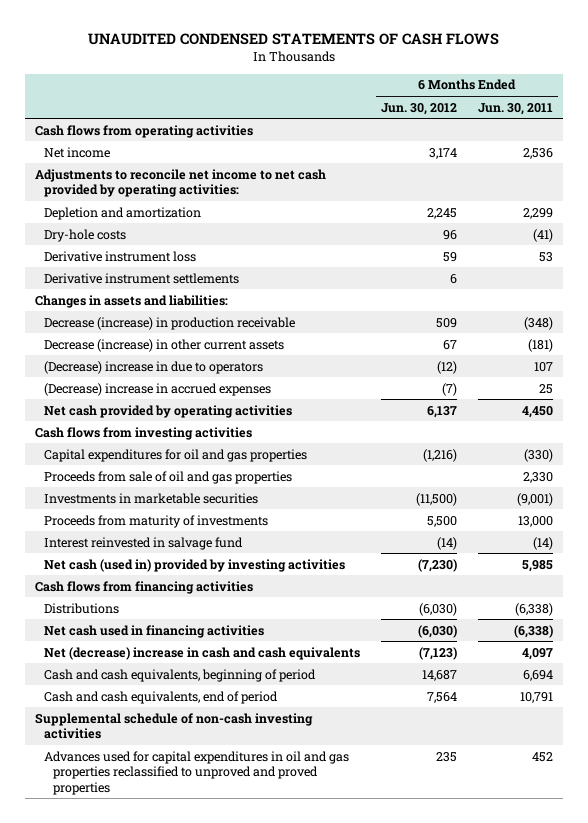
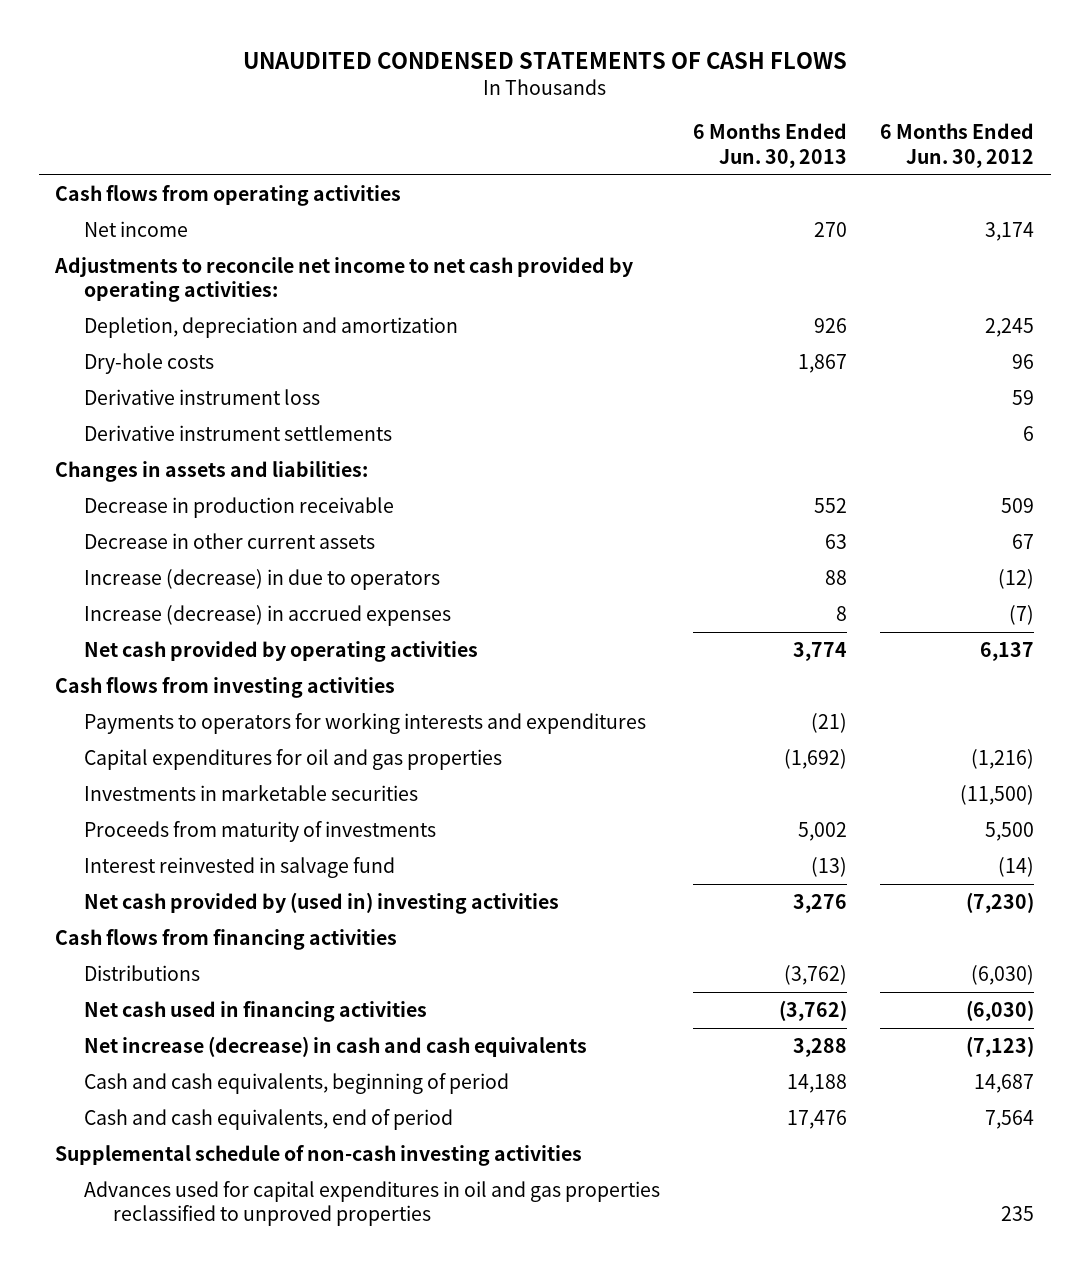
- | 6 Months Ended Jun. 30, 2012 | 6 Months Ended Jun. 30, 2011
+ | 6 Months Ended Jun. 30, 2013 | 6 Months Ended Jun. 30, 2012
- Depletion and amortization | 2,245 | 2,299
+ Depletion, depreciation and amortization | 926 | 2,245
- Decrease (increase) in production receivable | 509 | (348)
- Decrease (increase) in other current assets | 67 | (181)
- (Decrease) increase in due to operators | (12) | 107
- (Decrease) increase in accrued expenses | (7) | 25
+ Decrease in production receivable | 552 | 509
+ Decrease in other current assets | 63 | 67
+ Increase (decrease) in due to operators | 88 | (12)
+ Increase (decrease) in accrued expenses | 8 | (7)
+ Payments to operators for working interests and expenditures | (21) |
- Proceeds from sale of oil and gas properties | | 2,330
- Net cash (used in) provided by investing activities | (7,230) | 5,985
+ Net cash provided by (used in) investing activities | 3,276 | (7,230)
- Net (decrease) increase in cash and cash equivalents | (7,123) | 4,097
+ Net increase (decrease) in cash and cash equivalents | 3,288 | (7,123)
- Advances used for capital expenditures in oil and gas properties reclassified to unproved and proved properties | 235 | 452
+ Advances used for capital expenditures in oil and gas properties reclassified to unproved properties | | 235

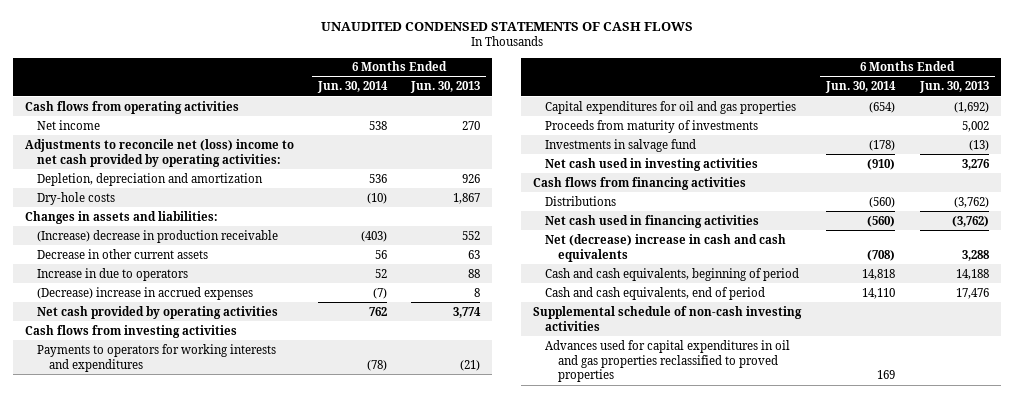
- | 6 Months Ended Jun. 30, 2013 | 6 Months Ended Jun. 30, 2012
+ | 6 Months Ended Jun. 30, 2014 | 6 Months Ended Jun. 30, 2013
- Adjustments to reconcile net income to net cash provided by operating activities:
+ Adjustments to reconcile net (loss) income to net cash provided by operating activities:
- Derivative instrument loss | | 59
- Derivative instrument settlements | | 6
- Decrease in production receivable | 552 | 509
+ (Increase) decrease in production receivable | (403) | 552
- Increase (decrease) in due to operators | 88 | (12)
- Increase (decrease) in accrued expenses | 8 | (7)
+ Increase in due to operators | 52 | 88
+ (Decrease) increase in accrued expenses | (7) | 8
- Investments in marketable securities | | (11,500)
- Interest reinvested in salvage fund | (13) | (14)
- Net cash provided by (used in) investing activities | 3,276 | (7,230)
+ Investments in salvage fund | (178) | (13)
+ Net cash used in investing activities | (910) | 3,276
- Net increase (decrease) in cash and cash equivalents | 3,288 | (7,123)
+ Net (decrease) increase in cash and cash equivalents | (708) | 3,288
- Advances used for capital expenditures in oil and gas properties reclassified to unproved properties | | 235
+ Advances used for capital expenditures in oil and gas properties reclassified to proved properties | 169 |

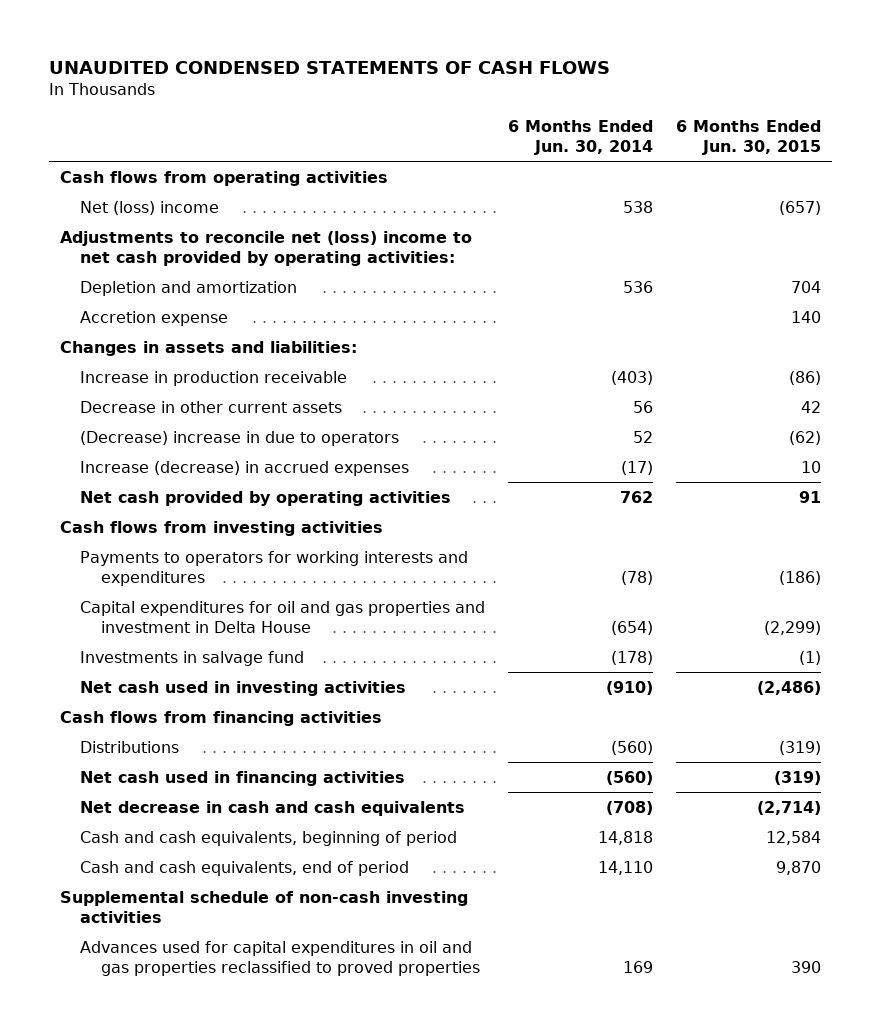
- | 6 Months Ended Jun. 30, 2014 | 6 Months Ended Jun. 30, 2013
+ | 6 Months Ended Jun. 30, 2014 | 6 Months Ended Jun. 30, 2015
- Net income | 538 | 270
+ Net (loss) income | 538 | (657)
- Depletion, depreciation and amortization | 536 | 926
- Dry-hole costs | (10) | 1,867
+ Depletion and amortization | 536 | 704
+ Accretion expense | | 140
- (Increase) decrease in production receivable | (403) | 552
+ Increase in production receivable | (403) | (86)
- Increase in due to operators | 52 | 88
- (Decrease) increase in accrued expenses | (7) | 8
+ (Decrease) increase in due to operators | 52 | (62)
+ Increase (decrease) in accrued expenses | (17) | 10
- Capital expenditures for oil and gas properties | (654) | (1,692)
- Proceeds from maturity of investments | | 5,002
+ Capital expenditures for oil and gas properties and investment in Delta House | (654) | (2,299)
- Net (decrease) increase in cash and cash equivalents | (708) | 3,288
+ Net decrease in cash and cash equivalents | (708) | (2,714)

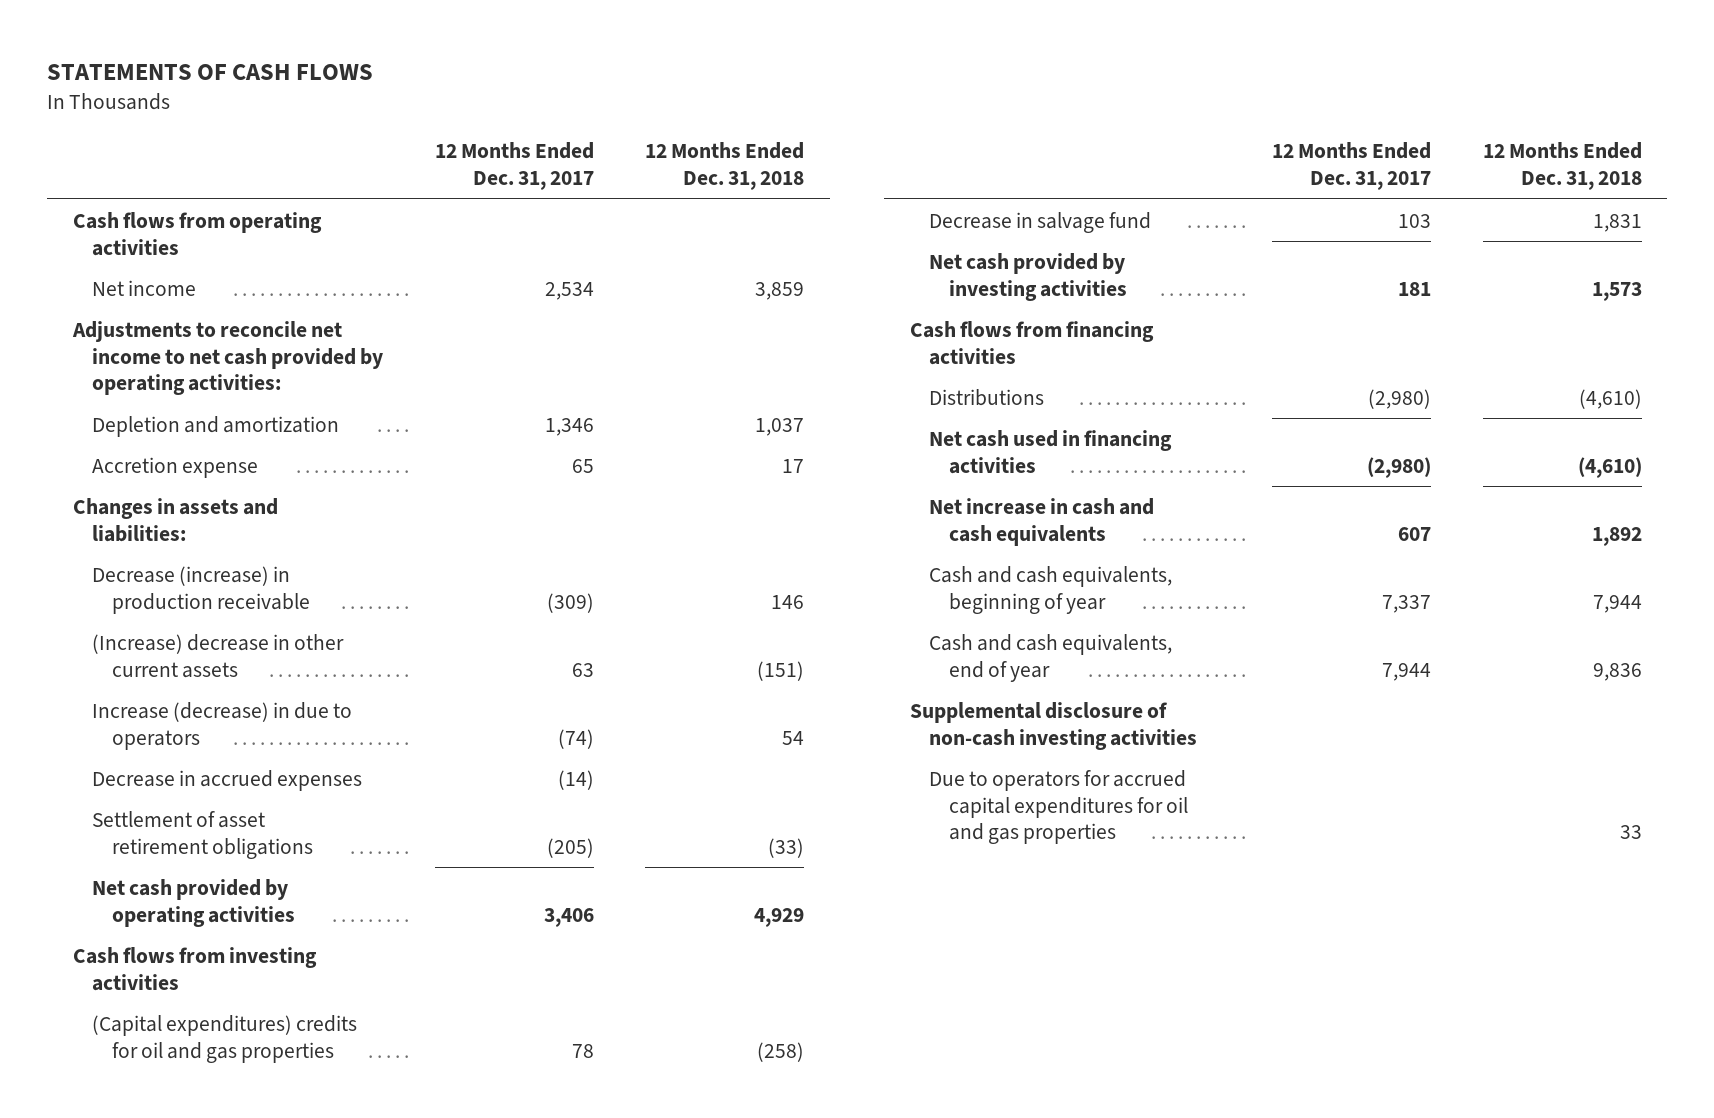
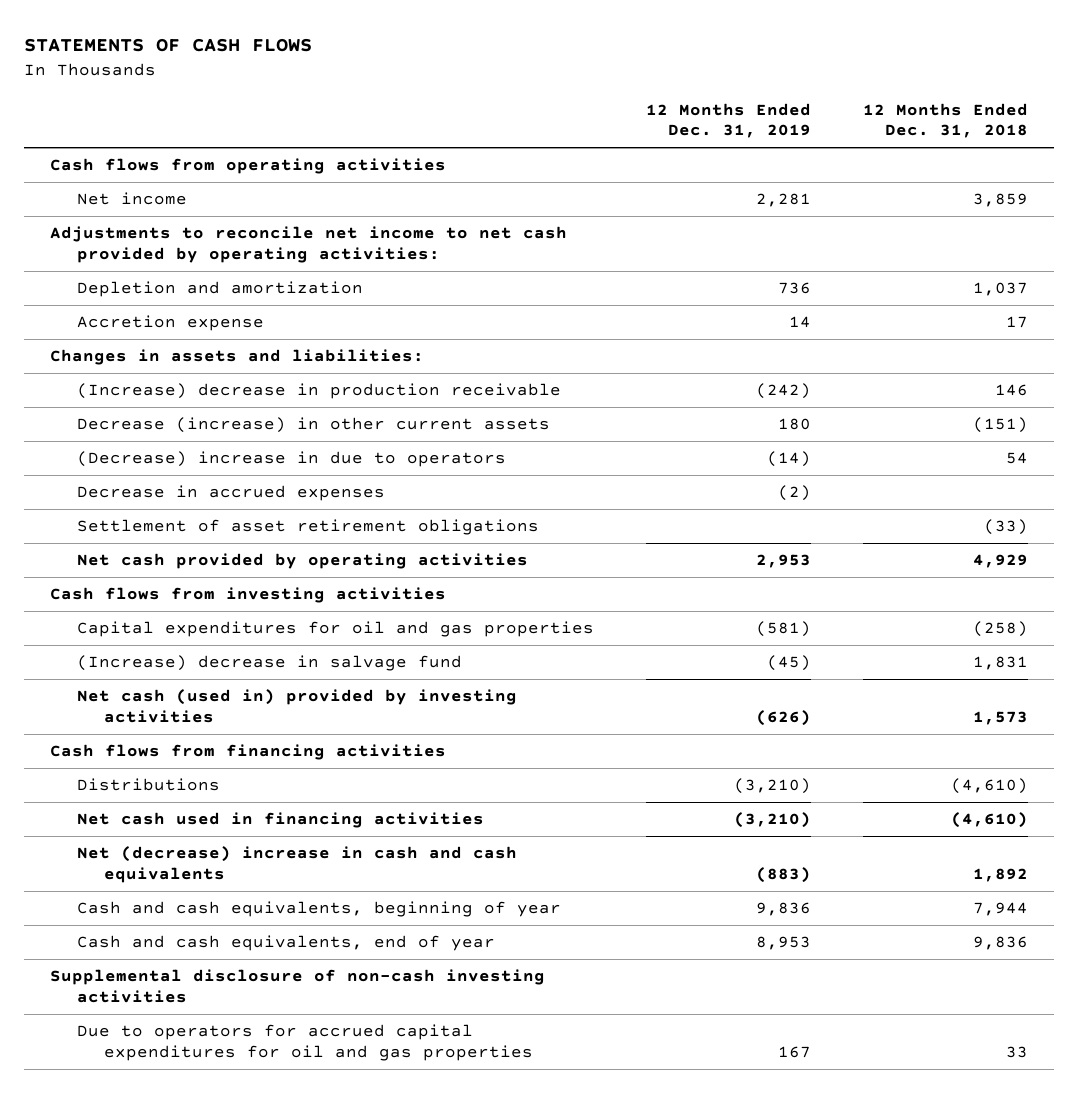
- | 12 Months Ended Dec. 31, 2017 | 12 Months Ended Dec. 31, 2018
+ | 12 Months Ended Dec. 31, 2019 | 12 Months Ended Dec. 31, 2018
- Decrease (increase) in production receivable | (309) | 146
- (Increase) decrease in other current assets | 63 | (151)
- Increase (decrease) in due to operators | (74) | 54
+ (Increase) decrease in production receivable | (242) | 146
+ Decrease (increase) in other current assets | 180 | (151)
+ (Decrease) increase in due to operators | (14) | 54
- (Capital expenditures) credits for oil and gas properties | 78 | (258)
- Decrease in salvage fund | 103 | 1,831
- Net cash provided by investing activities | 181 | 1,573
+ Capital expenditures for oil and gas properties | (581) | (258)
+ (Increase) decrease in salvage fund | (45) | 1,831
+ Net cash (used in) provided by investing activities | (626) | 1,573
- Net increase in cash and cash equivalents | 607 | 1,892
+ Net (decrease) increase in cash and cash equivalents | (883) | 1,892

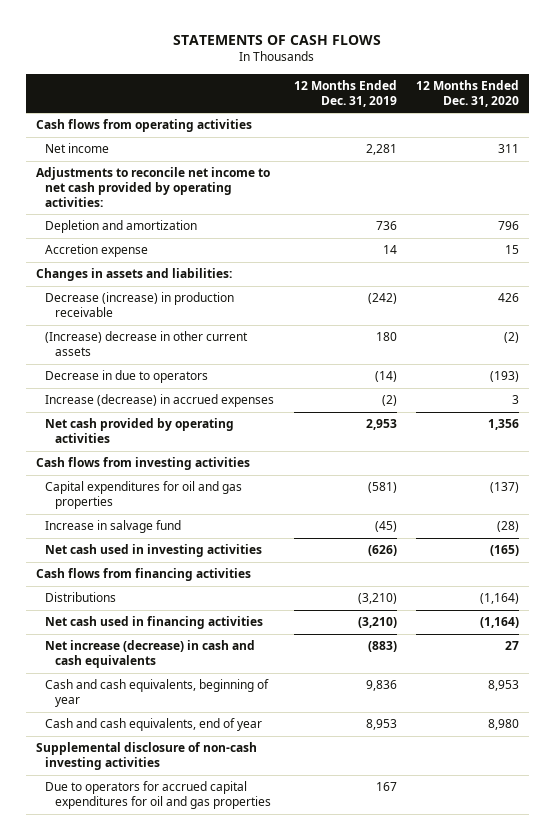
- | 12 Months Ended Dec. 31, 2019 | 12 Months Ended Dec. 31, 2018
+ | 12 Months Ended Dec. 31, 2019 | 12 Months Ended Dec. 31, 2020
- (Increase) decrease in production receivable | (242) | 146
- Decrease (increase) in other current assets | 180 | (151)
- (Decrease) increase in due to operators | (14) | 54
- Decrease in accrued expenses | (2) |
- Settlement of asset retirement obligations | | (33)
+ Decrease (increase) in production receivable | (242) | 426
+ (Increase) decrease in other current assets | 180 | (2)
+ Decrease in due to operators | (14) | (193)
+ Increase (decrease) in accrued expenses | (2) | 3
- (Increase) decrease in salvage fund | (45) | 1,831
- Net cash (used in) provided by investing activities | (626) | 1,573
+ Increase in salvage fund | (45) | (28)
+ Net cash used in investing activities | (626) | (165)
- Net (decrease) increase in cash and cash equivalents | (883) | 1,892
+ Net increase (decrease) in cash and cash equivalents | (883) | 27

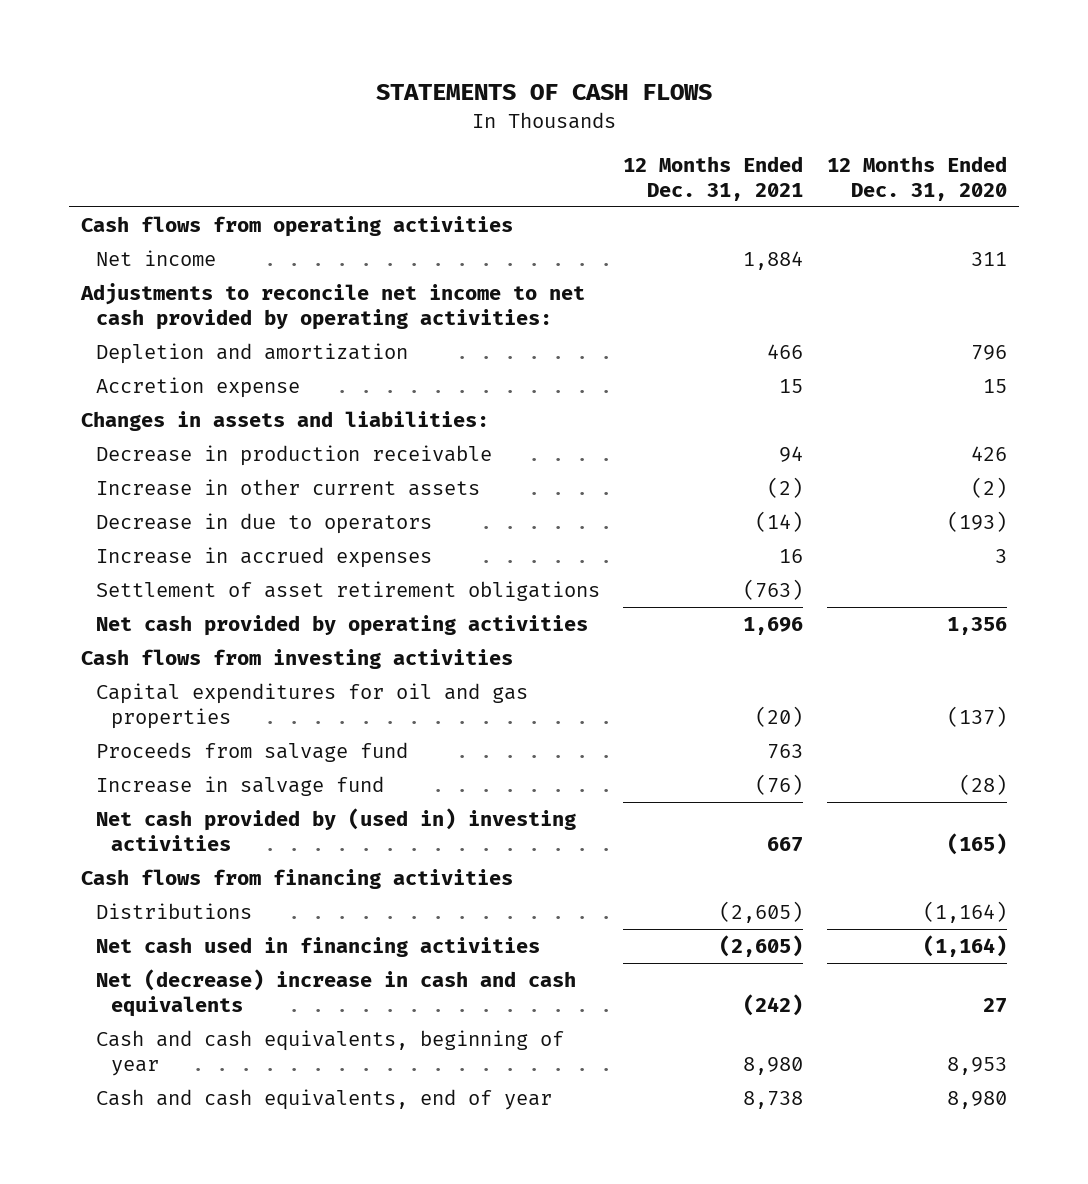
- | 12 Months Ended Dec. 31, 2019 | 12 Months Ended Dec. 31, 2020
+ | 12 Months Ended Dec. 31, 2021 | 12 Months Ended Dec. 31, 2020
- Decrease (increase) in production receivable | (242) | 426
- (Increase) decrease in other current assets | 180 | (2)
+ Decrease in production receivable | 94 | 426
+ Increase in other current assets | (2) | (2)
- Increase (decrease) in accrued expenses | (2) | 3
+ Increase in accrued expenses | 16 | 3
+ Settlement of asset retirement obligations | (763) |
+ Proceeds from salvage fund | 763 |
- Net cash used in investing activities | (626) | (165)
+ Net cash provided by (used in) investing activities | 667 | (165)
- Net increase (decrease) in cash and cash equivalents | (883) | 27
+ Net (decrease) increase in cash and cash equivalents | (242) | 27
- Supplemental disclosure of non-cash investing activities
- Due to operators for accrued capital expenditures for oil and gas properties | 167 |

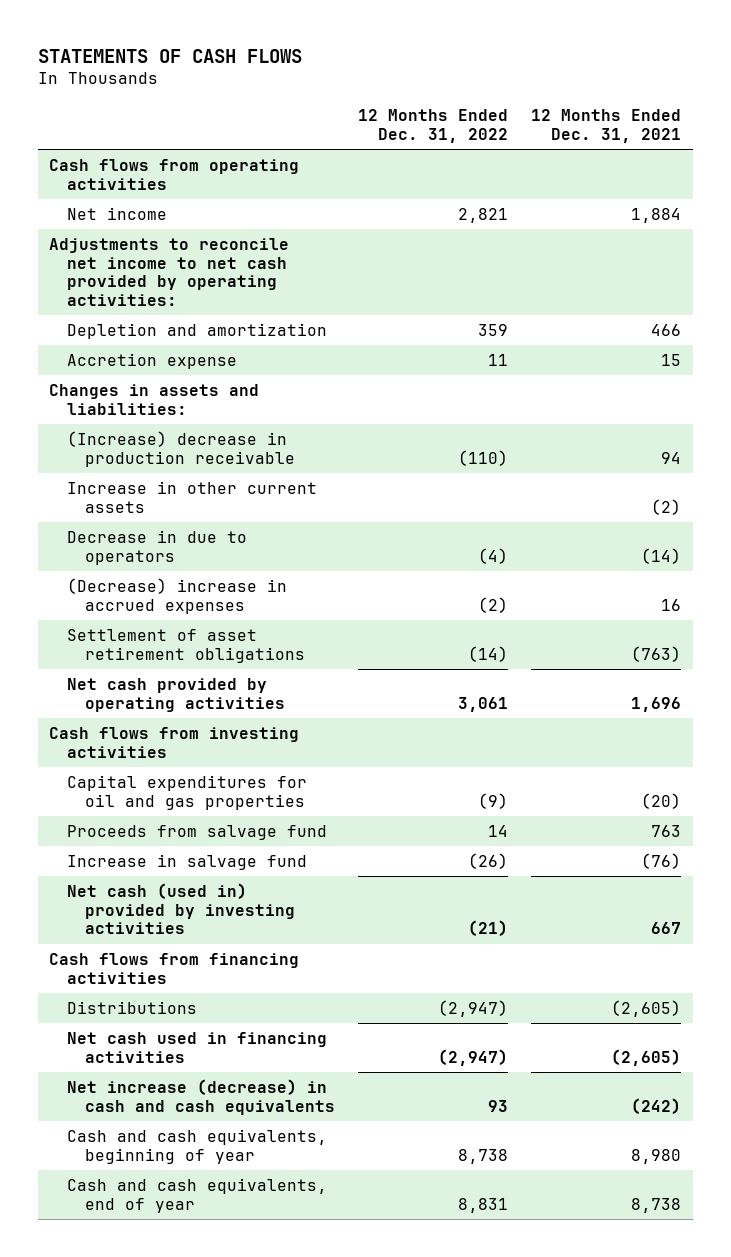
- | 12 Months Ended Dec. 31, 2021 | 12 Months Ended Dec. 31, 2020
+ | 12 Months Ended Dec. 31, 2022 | 12 Months Ended Dec. 31, 2021
- Decrease in production receivable | 94 | 426
+ (Increase) decrease in production receivable | (110) | 94
- Increase in accrued expenses | 16 | 3
+ (Decrease) increase in accrued expenses | (2) | 16
- Net cash provided by (used in) investing activities | 667 | (165)
+ Net cash (used in) provided by investing activities | (21) | 667
- Net (decrease) increase in cash and cash equivalents | (242) | 27
+ Net increase (decrease) in cash and cash equivalents | 93 | (242)

